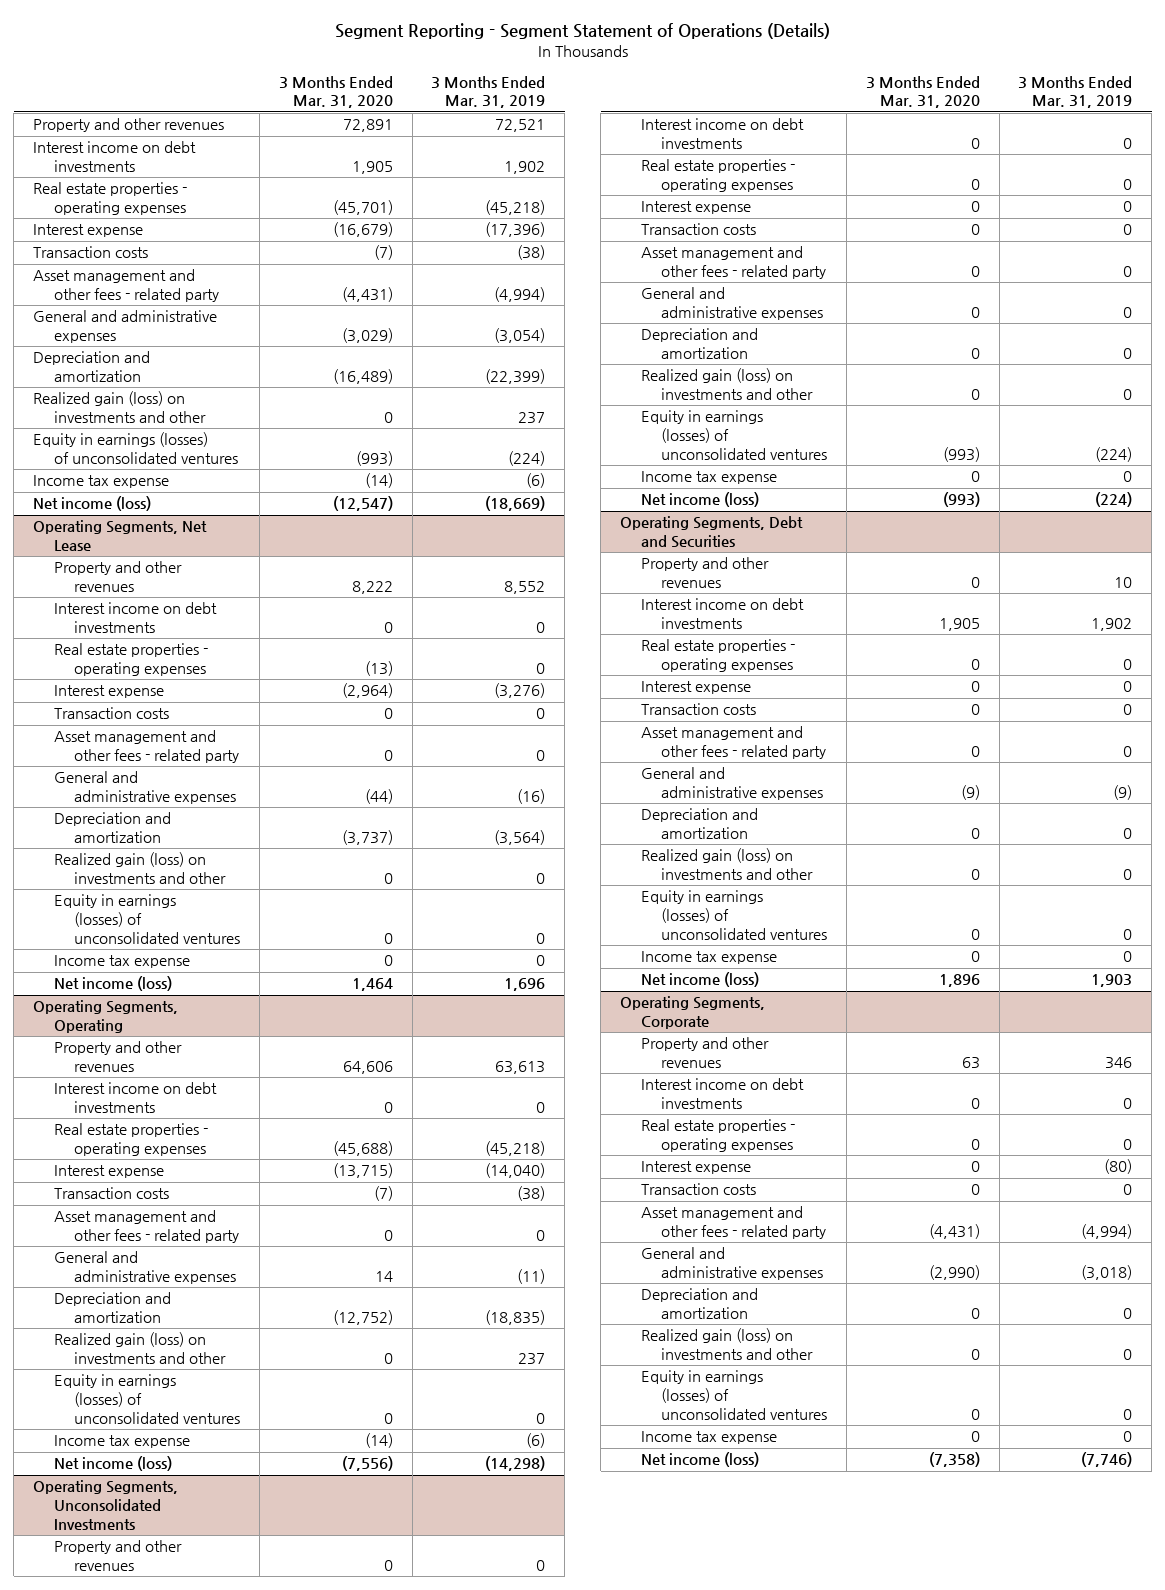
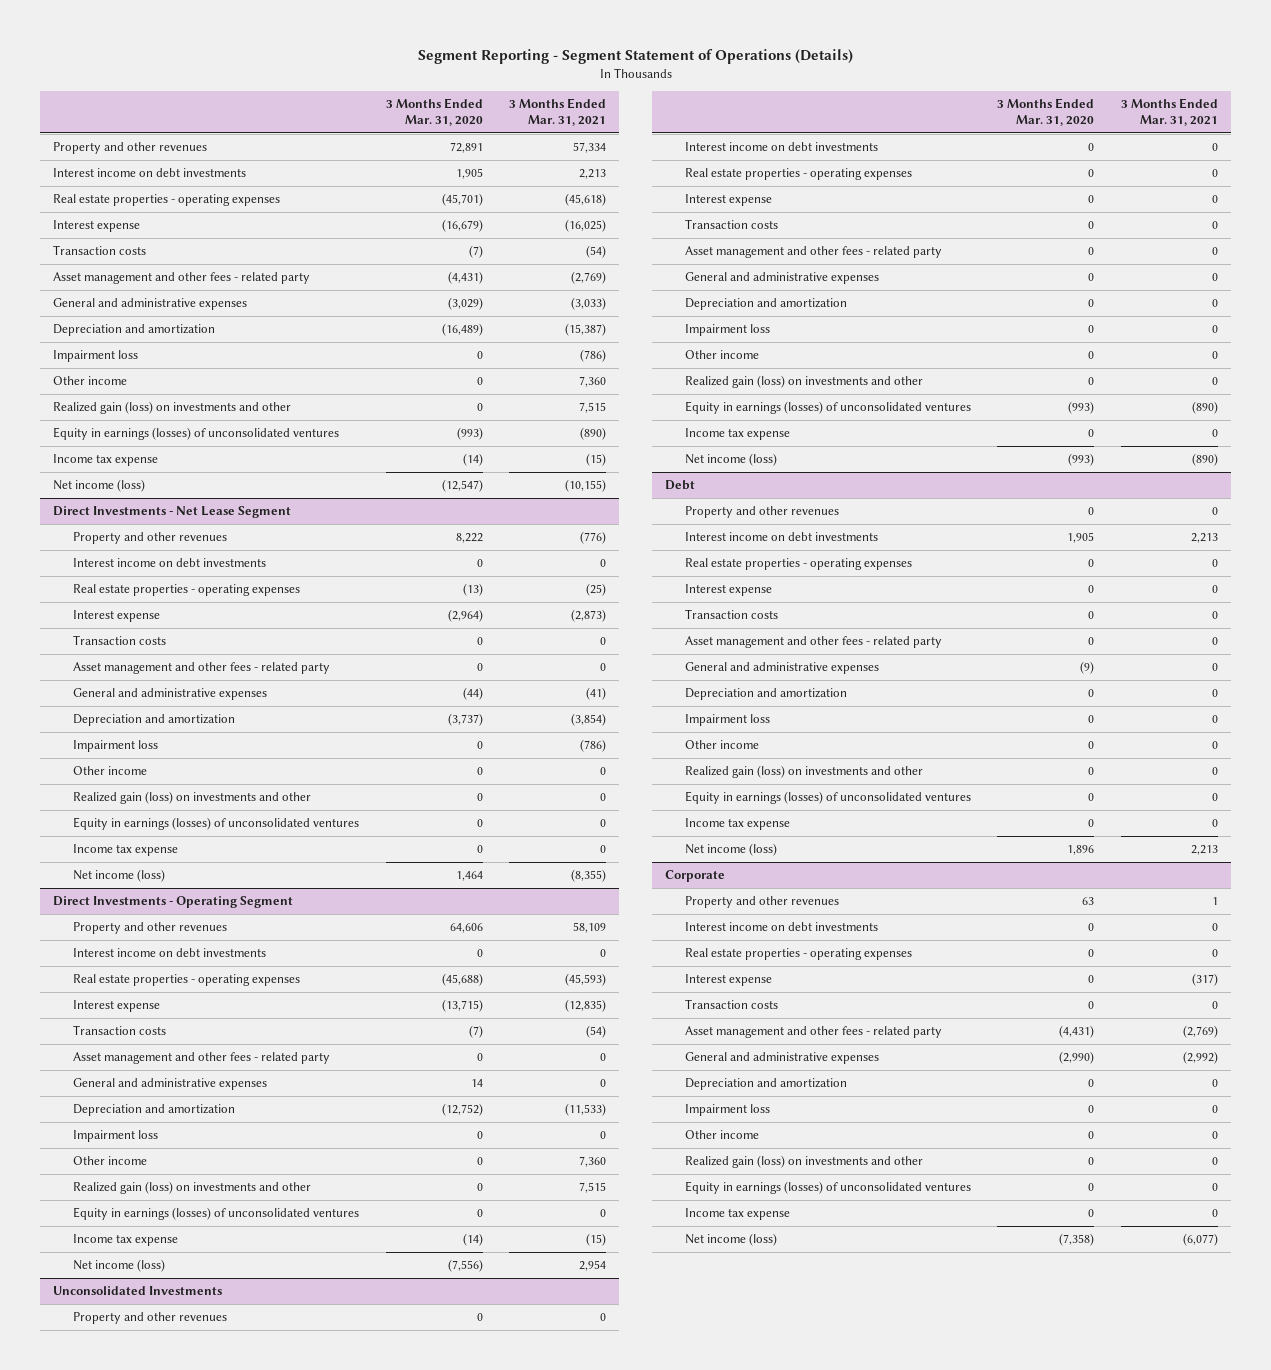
- | 3 Months Ended Mar. 31, 2020 | 3 Months Ended Mar. 31, 2019
+ | 3 Months Ended Mar. 31, 2020 | 3 Months Ended Mar. 31, 2021
+ Impairment loss | 0 | (786)
+ Other income | 0 | 7,360
- Operating Segments, Net Lease
+ Direct Investments - Net Lease Segment
+ Impairment loss | 0 | (786)
+ Other income | 0 | 0
- Operating Segments, Operating
+ Direct Investments - Operating Segment
+ Impairment loss | 0 | 0
+ Other income | 0 | 7,360
- Operating Segments, Unconsolidated Investments
+ Unconsolidated Investments
+ Impairment loss | 0 | 0
+ Other income | 0 | 0
- Operating Segments, Debt and Securities
+ Debt
+ Impairment loss | 0 | 0
+ Other income | 0 | 0
- Operating Segments, Corporate
+ Corporate
+ Impairment loss | 0 | 0
+ Other income | 0 | 0

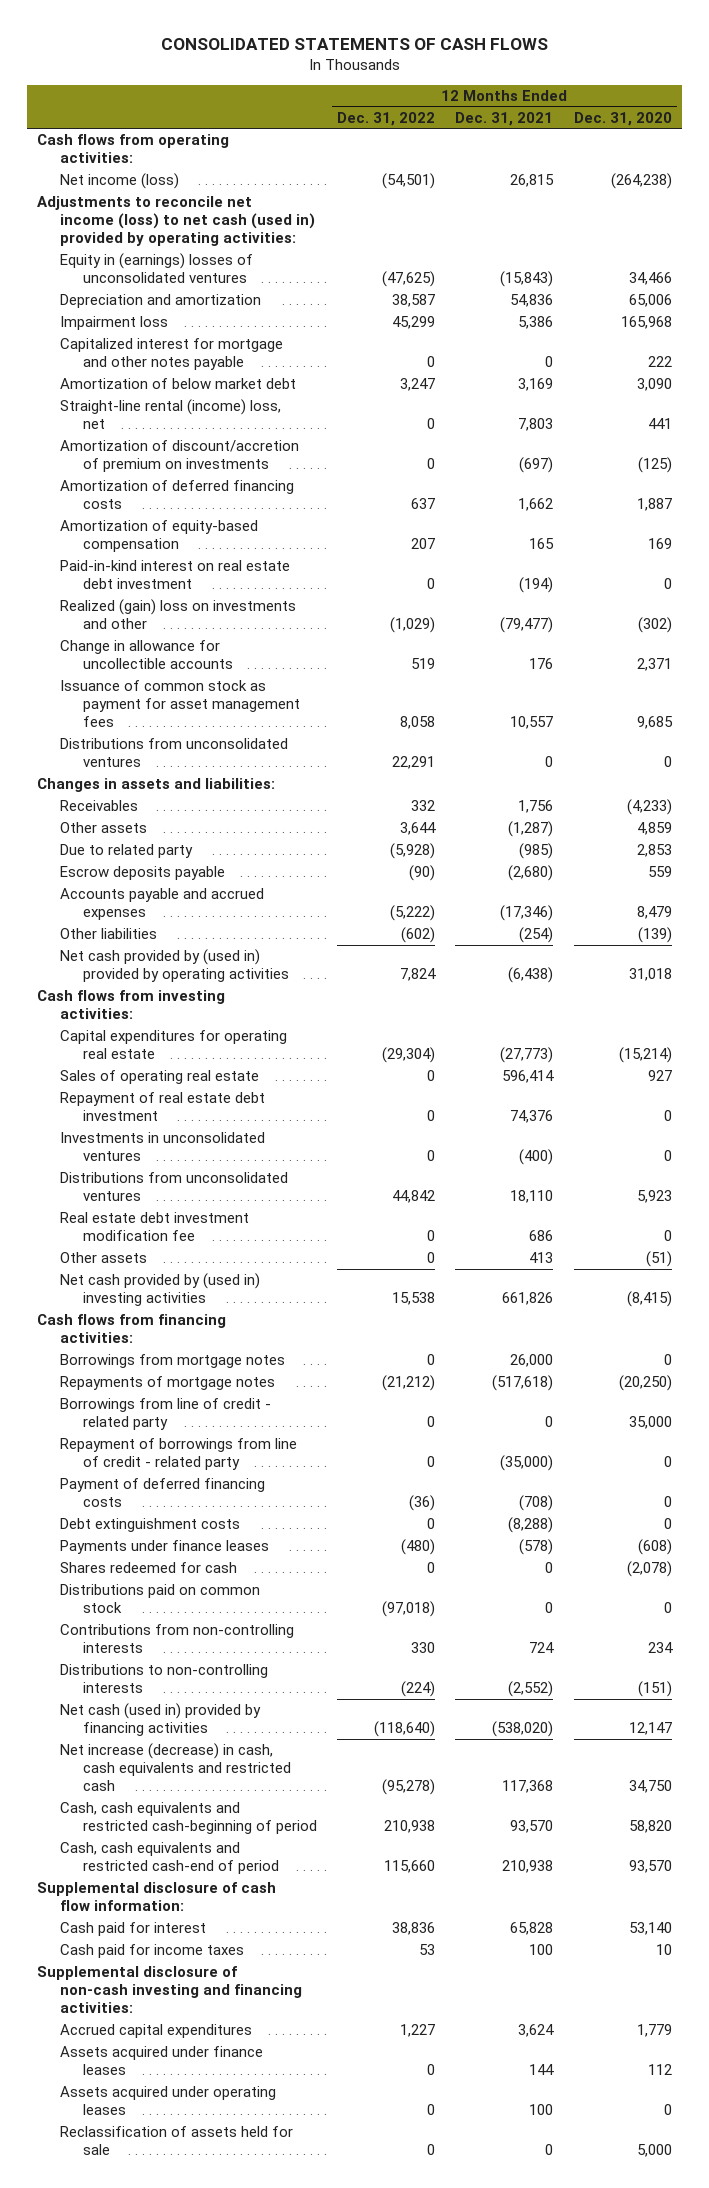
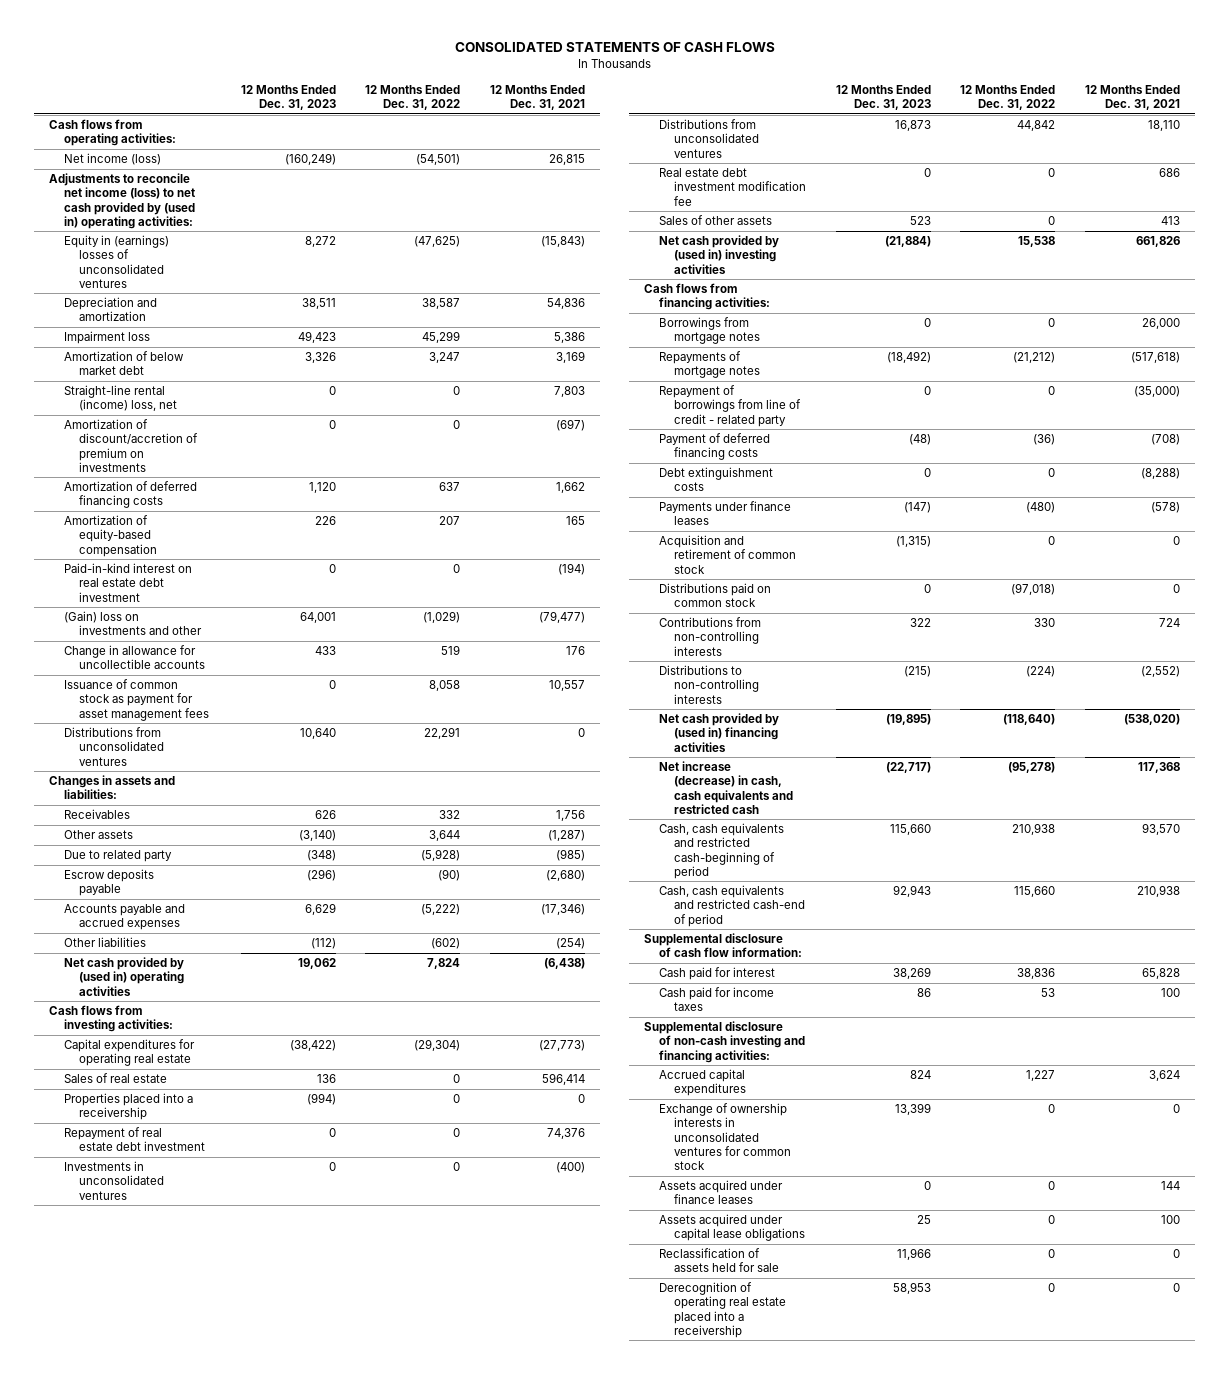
- | 12 Months Ended Dec. 31, 2022 | 12 Months Ended Dec. 31, 2021 | 12 Months Ended Dec. 31, 2020
+ | 12 Months Ended Dec. 31, 2023 | 12 Months Ended Dec. 31, 2022 | 12 Months Ended Dec. 31, 2021
- Adjustments to reconcile net income (loss) to net cash (used in) provided by operating activities:
+ Adjustments to reconcile net income (loss) to net cash provided by (used in) operating activities:
- Capitalized interest for mortgage and other notes payable | 0 | 0 | 222
- Realized (gain) loss on investments and other | (1,029) | (79,477) | (302)
+ (Gain) loss on investments and other | 64,001 | (1,029) | (79,477)
- Net cash provided by (used in) provided by operating activities | 7,824 | (6,438) | 31,018
+ Net cash provided by (used in) operating activities | 19,062 | 7,824 | (6,438)
- Sales of operating real estate | 0 | 596,414 | 927
+ Sales of real estate | 136 | 0 | 596,414
+ Properties placed into a receivership | (994) | 0 | 0
- Other assets | 0 | 413 | (51)
+ Sales of other assets | 523 | 0 | 413
- Borrowings from line of credit - related party | 0 | 0 | 35,000
- Shares redeemed for cash | 0 | 0 | (2,078)
+ Acquisition and retirement of common stock | (1,315) | 0 | 0
- Net cash (used in) provided by financing activities | (118,640) | (538,020) | 12,147
+ Net cash provided by (used in) financing activities | (19,895) | (118,640) | (538,020)
+ Exchange of ownership interests in unconsolidated ventures for common stock | 13,399 | 0 | 0
- Assets acquired under operating leases | 0 | 100 | 0
+ Assets acquired under capital lease obligations | 25 | 0 | 100
+ Derecognition of operating real estate placed into a receivership | 58,953 | 0 | 0

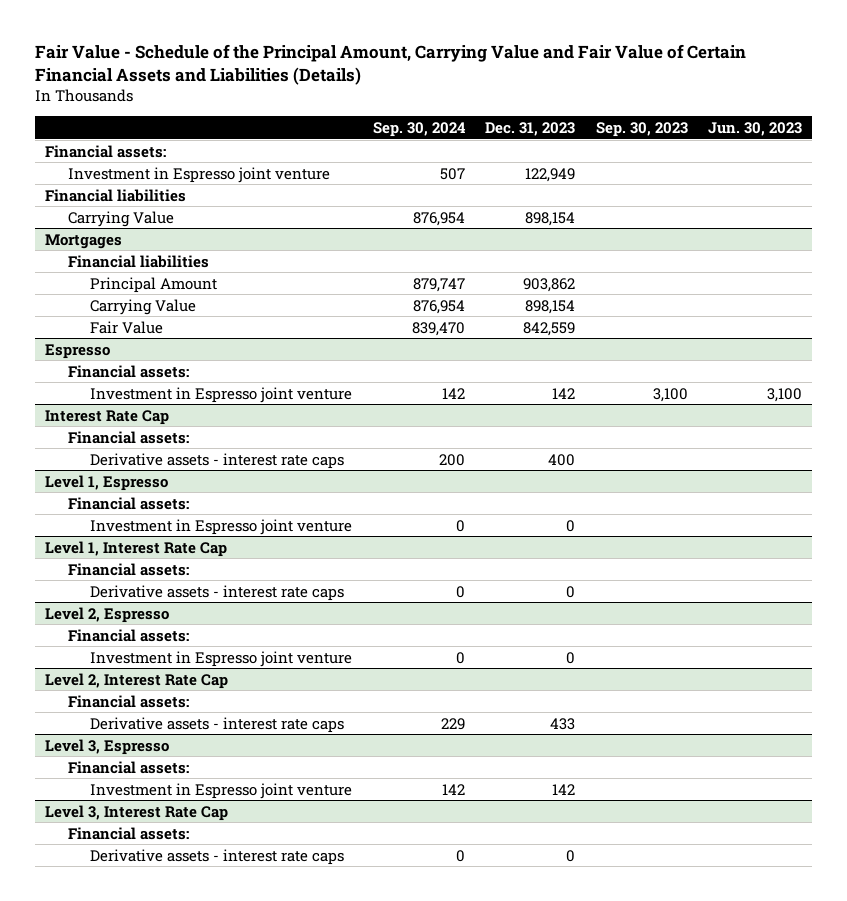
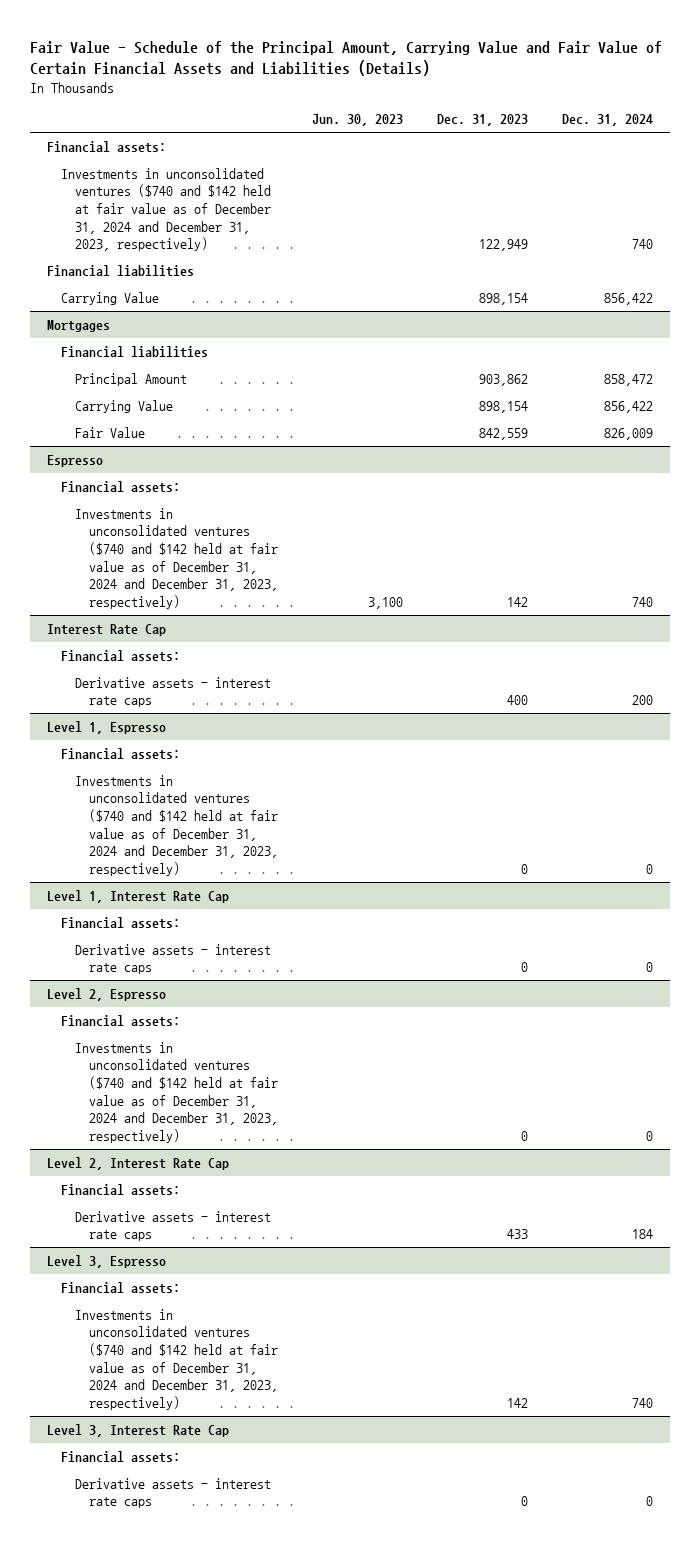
- | Sep. 30, 2024 | Dec. 31, 2023 | Sep. 30, 2023 | Jun. 30, 2023
+ | Jun. 30, 2023 | Dec. 31, 2023 | Dec. 31, 2024
- Investment in Espresso joint venture | 507 | 122,949 | |
+ Investments in unconsolidated ventures ($740 and $142 held at fair value as of December 31, 2024 and December 31, 2023, respectively) | | 122,949 | 740
@ Espresso
- Investment in Espresso joint venture | 142 | 142 | 3,100 | 3,100
+ Investments in unconsolidated ventures ($740 and $142 held at fair value as of December 31, 2024 and December 31, 2023, respectively) | 3,100 | 142 | 740
@ Level 1, Espresso
- Investment in Espresso joint venture | 0 | 0 | |
+ Investments in unconsolidated ventures ($740 and $142 held at fair value as of December 31, 2024 and December 31, 2023, respectively) | | 0 | 0
@ Level 2, Espresso
- Investment in Espresso joint venture | 0 | 0 | |
+ Investments in unconsolidated ventures ($740 and $142 held at fair value as of December 31, 2024 and December 31, 2023, respectively) | | 0 | 0
@ Level 3, Espresso
- Investment in Espresso joint venture | 142 | 142 | |
+ Investments in unconsolidated ventures ($740 and $142 held at fair value as of December 31, 2024 and December 31, 2023, respectively) | | 142 | 740

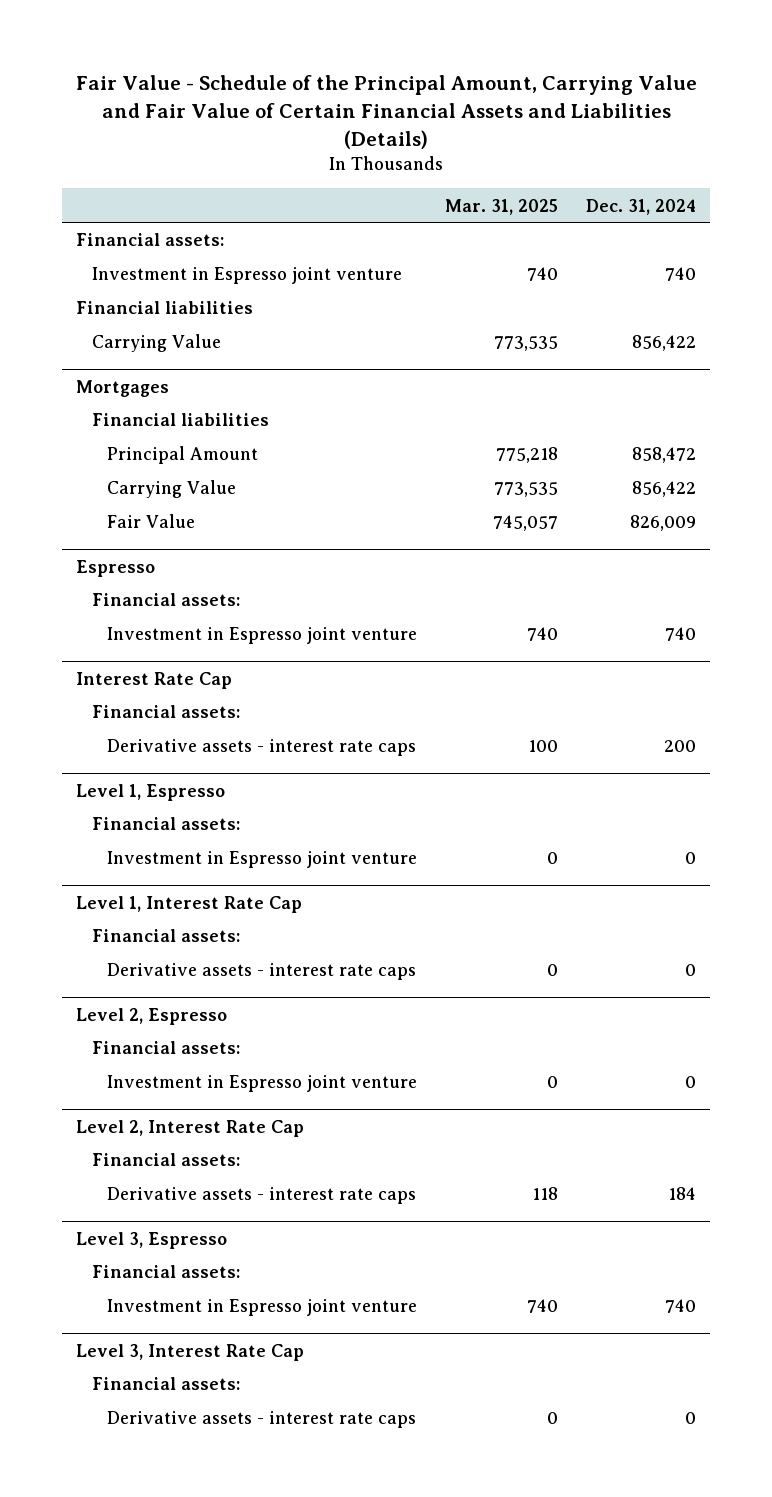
- | Jun. 30, 2023 | Dec. 31, 2023 | Dec. 31, 2024
+ | Mar. 31, 2025 | Dec. 31, 2024
- Investments in unconsolidated ventures ($740 and $142 held at fair value as of December 31, 2024 and December 31, 2023, respectively) | | 122,949 | 740
+ Investment in Espresso joint venture | 740 | 740
@ Espresso
- Investments in unconsolidated ventures ($740 and $142 held at fair value as of December 31, 2024 and December 31, 2023, respectively) | 3,100 | 142 | 740
+ Investment in Espresso joint venture | 740 | 740
@ Level 1, Espresso
- Investments in unconsolidated ventures ($740 and $142 held at fair value as of December 31, 2024 and December 31, 2023, respectively) | | 0 | 0
+ Investment in Espresso joint venture | 0 | 0
@ Level 2, Espresso
- Investments in unconsolidated ventures ($740 and $142 held at fair value as of December 31, 2024 and December 31, 2023, respectively) | | 0 | 0
+ Investment in Espresso joint venture | 0 | 0
@ Level 3, Espresso
- Investments in unconsolidated ventures ($740 and $142 held at fair value as of December 31, 2024 and December 31, 2023, respectively) | | 142 | 740
+ Investment in Espresso joint venture | 740 | 740

